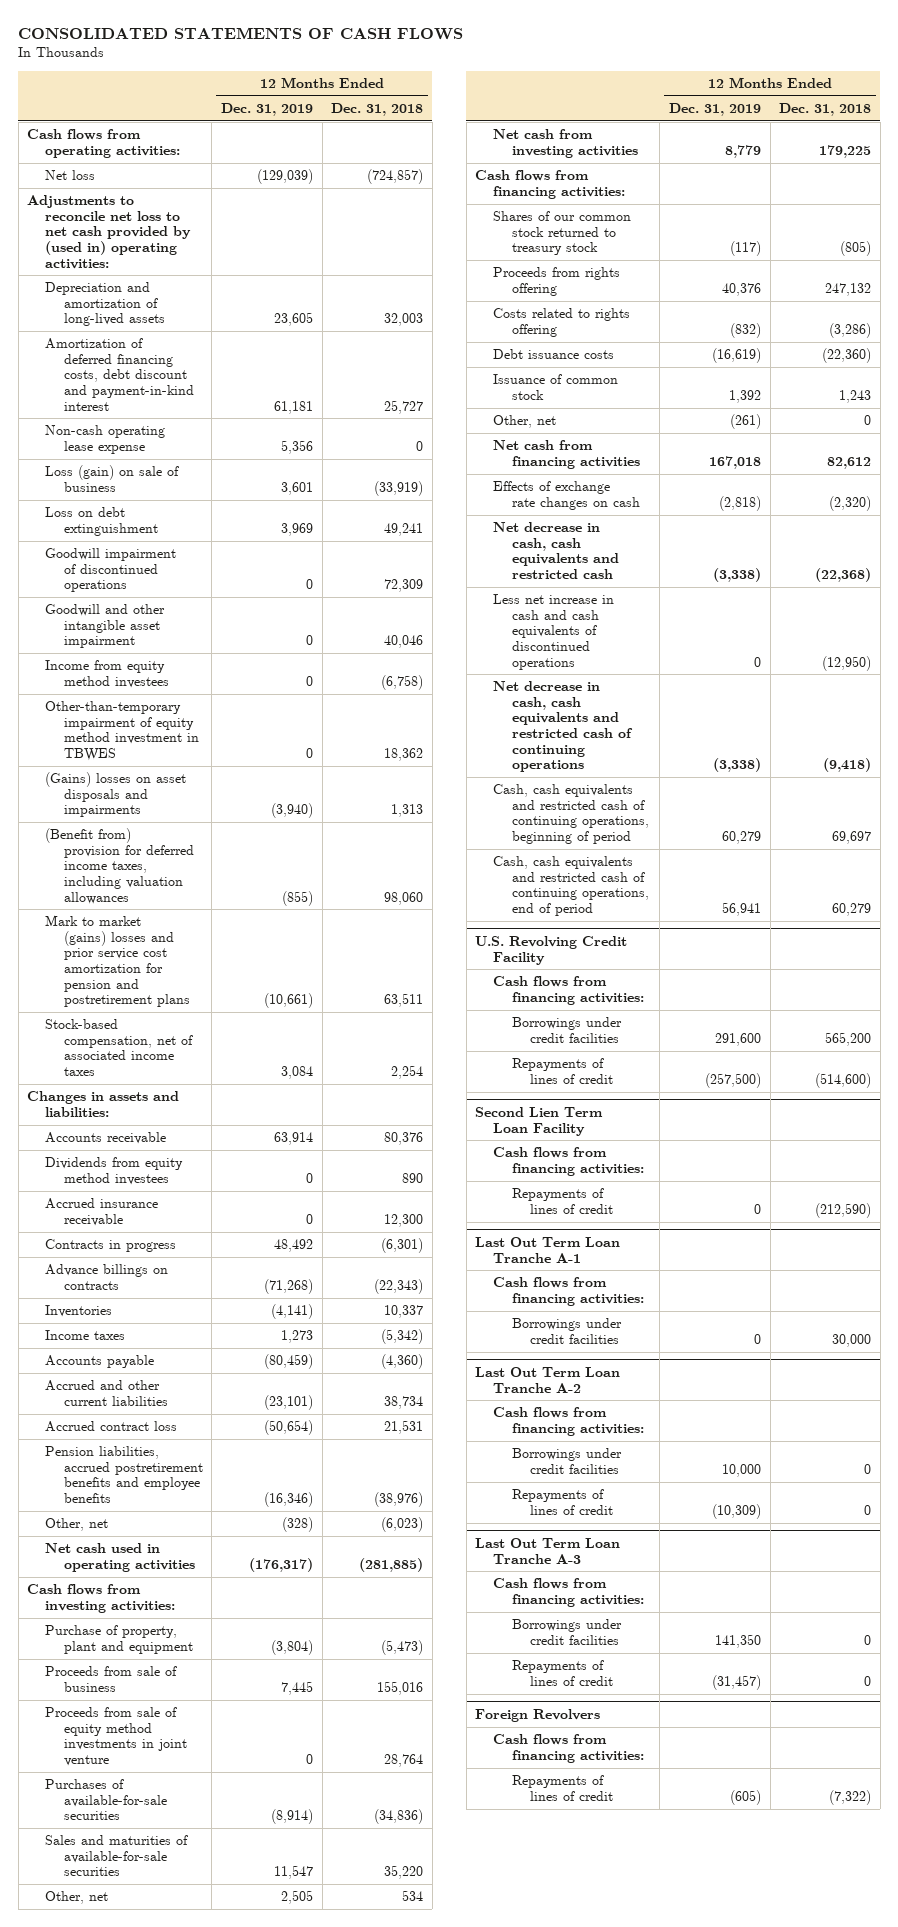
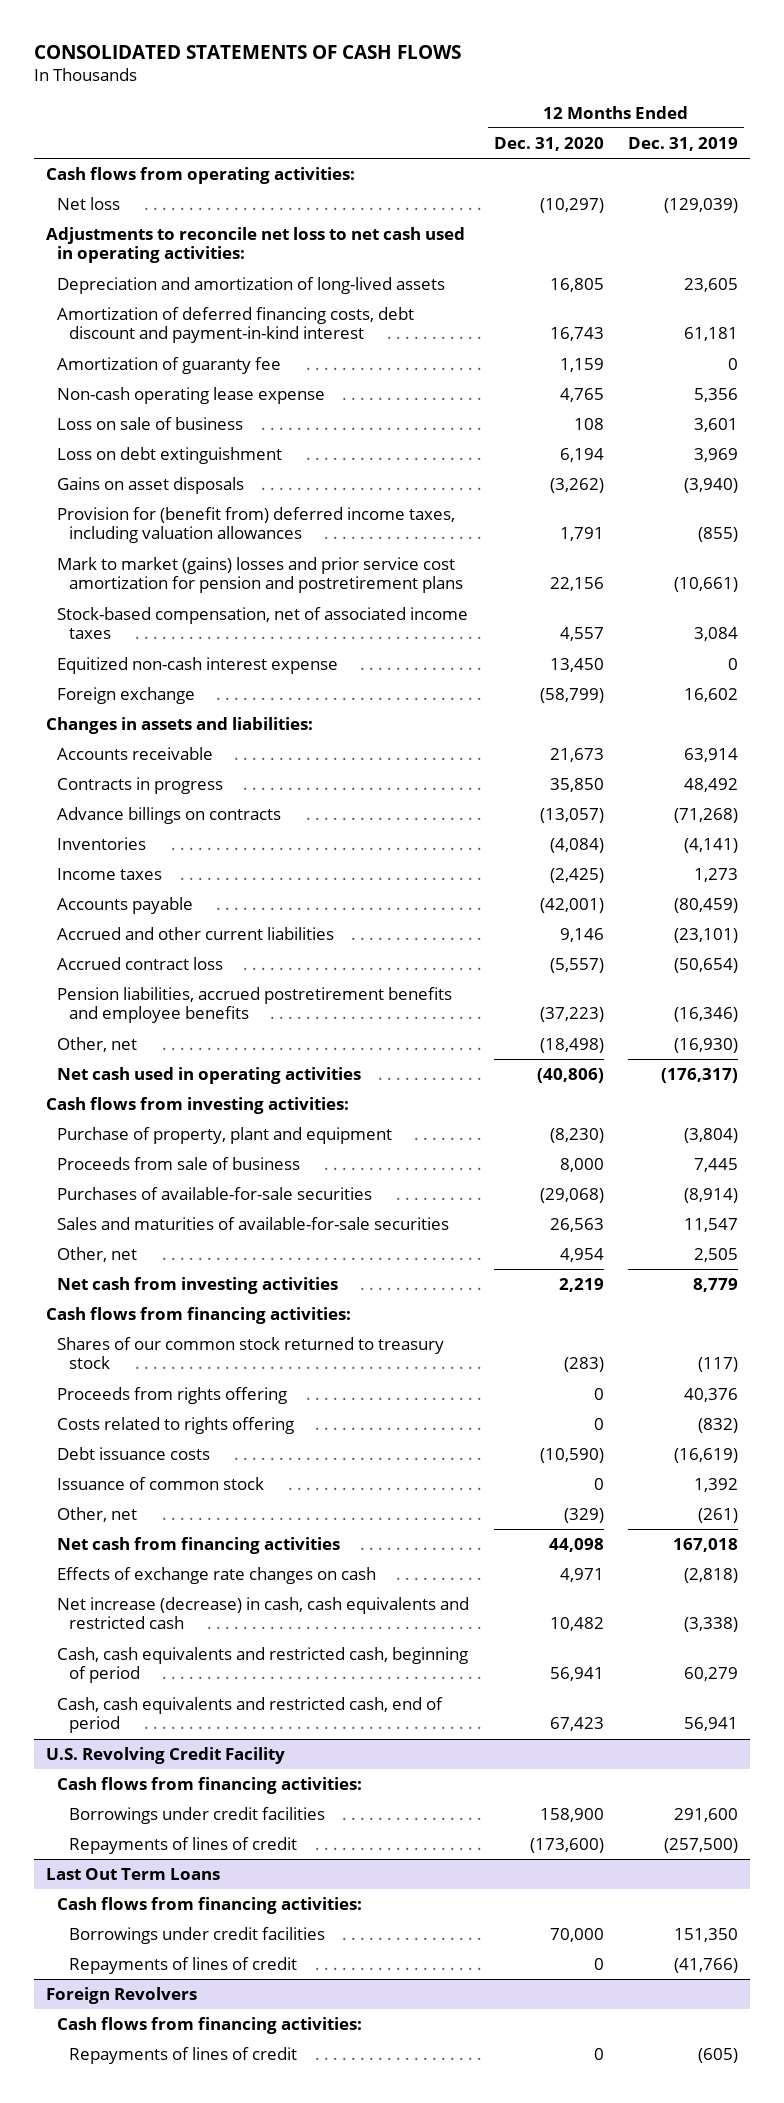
- | 12 Months Ended Dec. 31, 2019 | 12 Months Ended Dec. 31, 2018
+ | 12 Months Ended Dec. 31, 2020 | 12 Months Ended Dec. 31, 2019
- Adjustments to reconcile net loss to net cash provided by (used in) operating activities:
+ Adjustments to reconcile net loss to net cash used in operating activities:
+ Amortization of guaranty fee | 1,159 | 0
- Loss (gain) on sale of business | 3,601 | (33,919)
+ Loss on sale of business | 108 | 3,601
- Goodwill impairment of discontinued operations | 0 | 72,309
- Goodwill and other intangible asset impairment | 0 | 40,046
- Income from equity method investees | 0 | (6,758)
- Other-than-temporary impairment of equity method investment in TBWES | 0 | 18,362
- (Gains) losses on asset disposals and impairments | (3,940) | 1,313
- (Benefit from) provision for deferred income taxes, including valuation allowances | (855) | 98,060
+ Gains on asset disposals | (3,262) | (3,940)
+ Provision for (benefit from) deferred income taxes, including valuation allowances | 1,791 | (855)
+ Equitized non-cash interest expense | 13,450 | 0
+ Foreign exchange | (58,799) | 16,602
- Dividends from equity method investees | 0 | 890
- Accrued insurance receivable | 0 | 12,300
- Other, net | (328) | (6,023)
+ Other, net | (18,498) | (16,930)
- Proceeds from sale of equity method investments in joint venture | 0 | 28,764
- Net decrease in cash, cash equivalents and restricted cash | (3,338) | (22,368)
- Less net increase in cash and cash equivalents of discontinued operations | 0 | (12,950)
- Net decrease in cash, cash equivalents and restricted cash of continuing operations | (3,338) | (9,418)
- Cash, cash equivalents and restricted cash of continuing operations, beginning of period | 60,279 | 69,697
- Cash, cash equivalents and restricted cash of continuing operations, end of period | 56,941 | 60,279
+ Net increase (decrease) in cash, cash equivalents and restricted cash | 10,482 | (3,338)
+ Cash, cash equivalents and restricted cash, beginning of period | 56,941 | 60,279
+ Cash, cash equivalents and restricted cash, end of period | 67,423 | 56,941
- Second Lien Term Loan Facility
- Cash flows from financing activities:
- Repayments of lines of credit | 0 | (212,590)
- Last Out Term Loan Tranche A-1
- Cash flows from financing activities:
- Borrowings under credit facilities | 0 | 30,000
- Last Out Term Loan Tranche A-2
- Cash flows from financing activities:
- Borrowings under credit facilities | 10,000 | 0
- Repayments of lines of credit | (10,309) | 0
- Last Out Term Loan Tranche A-3
+ Last Out Term Loans
- Borrowings under credit facilities | 141,350 | 0
- Repayments of lines of credit | (31,457) | 0
+ Borrowings under credit facilities | 70,000 | 151,350
+ Repayments of lines of credit | 0 | (41,766)

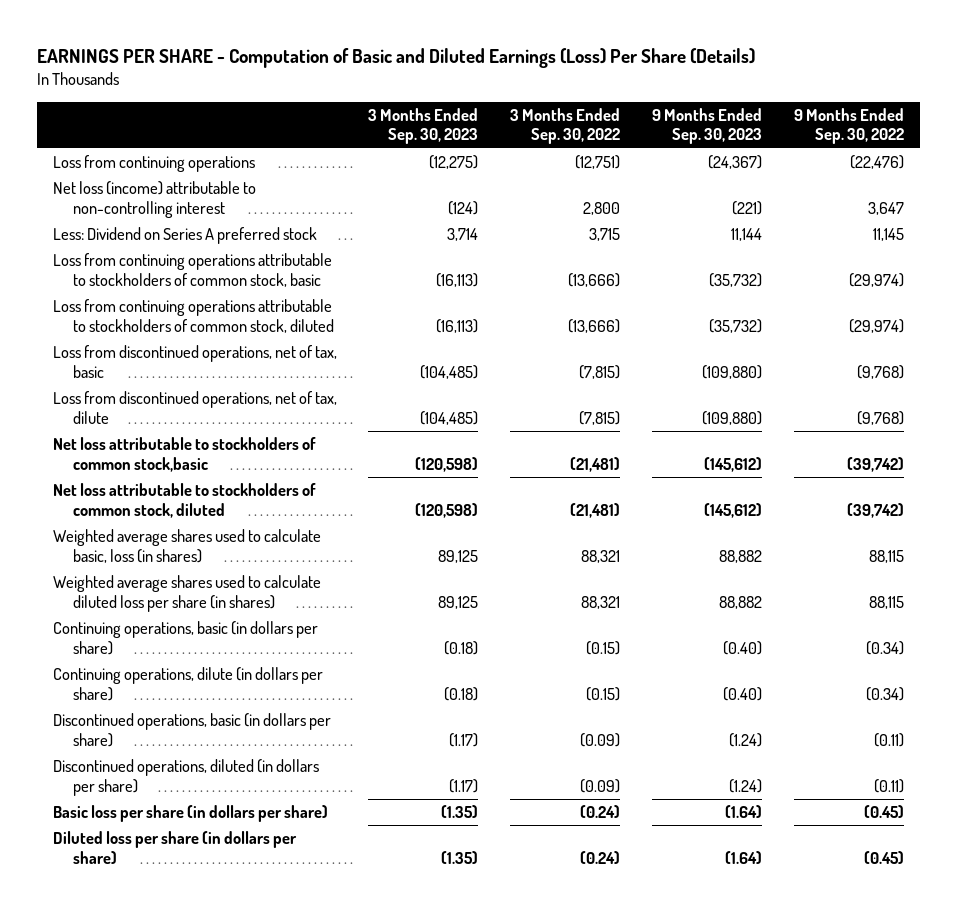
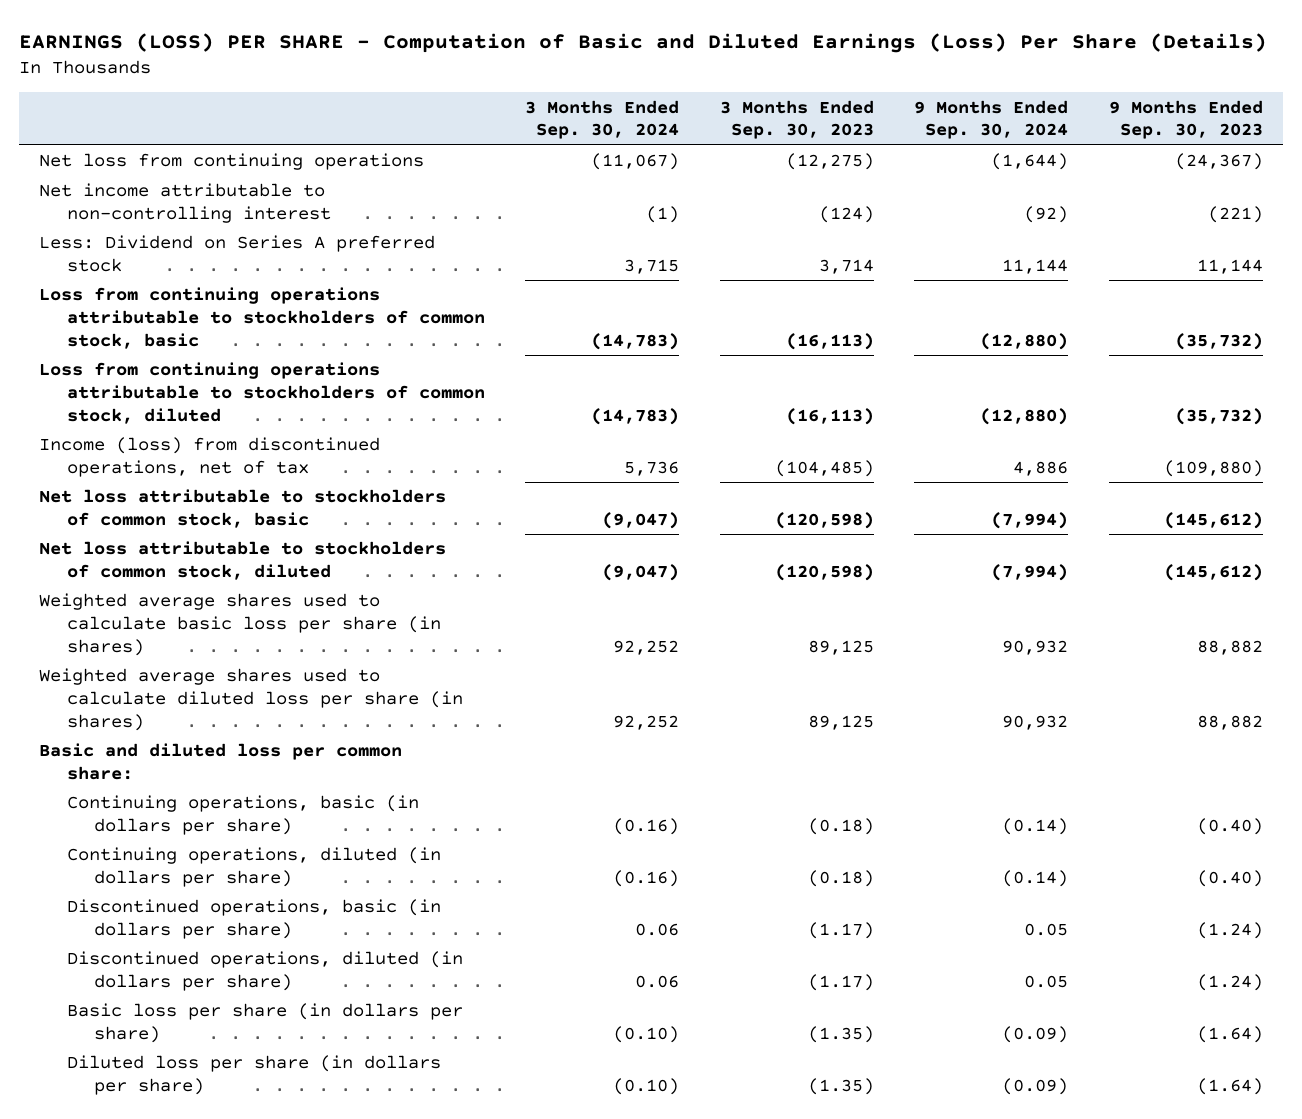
- EARNINGS PER SHARE - Computation of Basic and Diluted Earnings (Loss) Per Share (Details)
+ EARNINGS (LOSS) PER SHARE - Computation of Basic and Diluted Earnings (Loss) Per Share (Details)
- | 3 Months Ended Sep. 30, 2023 | 3 Months Ended Sep. 30, 2022 | 9 Months Ended Sep. 30, 2023 | 9 Months Ended Sep. 30, 2022
+ | 3 Months Ended Sep. 30, 2024 | 3 Months Ended Sep. 30, 2023 | 9 Months Ended Sep. 30, 2024 | 9 Months Ended Sep. 30, 2023
- Loss from continuing operations | (12,275) | (12,751) | (24,367) | (22,476)
- Net loss (income) attributable to non-controlling interest | (124) | 2,800 | (221) | 3,647
+ Net loss from continuing operations | (11,067) | (12,275) | (1,644) | (24,367)
+ Net income attributable to non-controlling interest | (1) | (124) | (92) | (221)
- Loss from discontinued operations, net of tax, basic | (104,485) | (7,815) | (109,880) | (9,768)
- Loss from discontinued operations, net of tax, dilute | (104,485) | (7,815) | (109,880) | (9,768)
- Net loss attributable to stockholders of common stock,basic | (120,598) | (21,481) | (145,612) | (39,742)
+ Income (loss) from discontinued operations, net of tax | 5,736 | (104,485) | 4,886 | (109,880)
+ Net loss attributable to stockholders of common stock, basic | (9,047) | (120,598) | (7,994) | (145,612)
- Weighted average shares used to calculate basic, loss (in shares) | 89,125 | 88,321 | 88,882 | 88,115
+ Weighted average shares used to calculate basic loss per share (in shares) | 92,252 | 89,125 | 90,932 | 88,882
+ Basic and diluted loss per common share:
- Continuing operations, dilute (in dollars per share) | (0.18) | (0.15) | (0.40) | (0.34)
+ Continuing operations, diluted (in dollars per share) | (0.16) | (0.18) | (0.14) | (0.40)

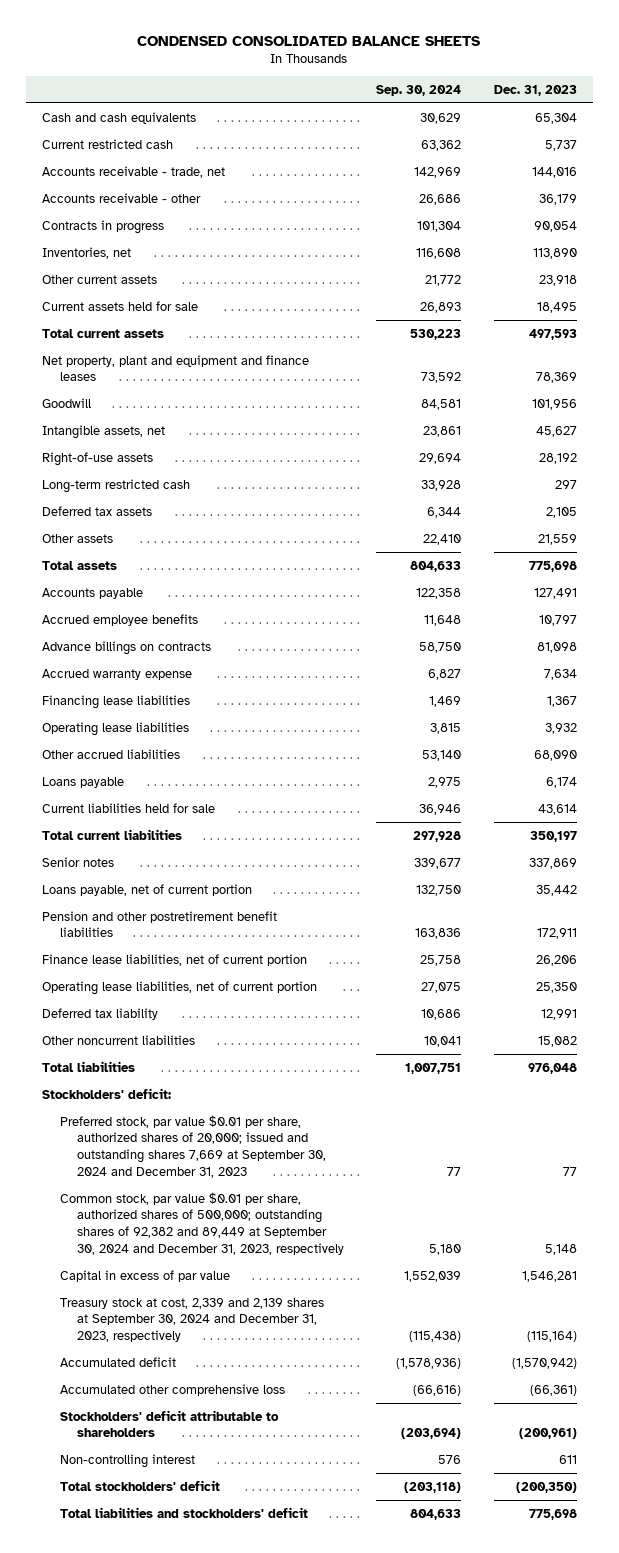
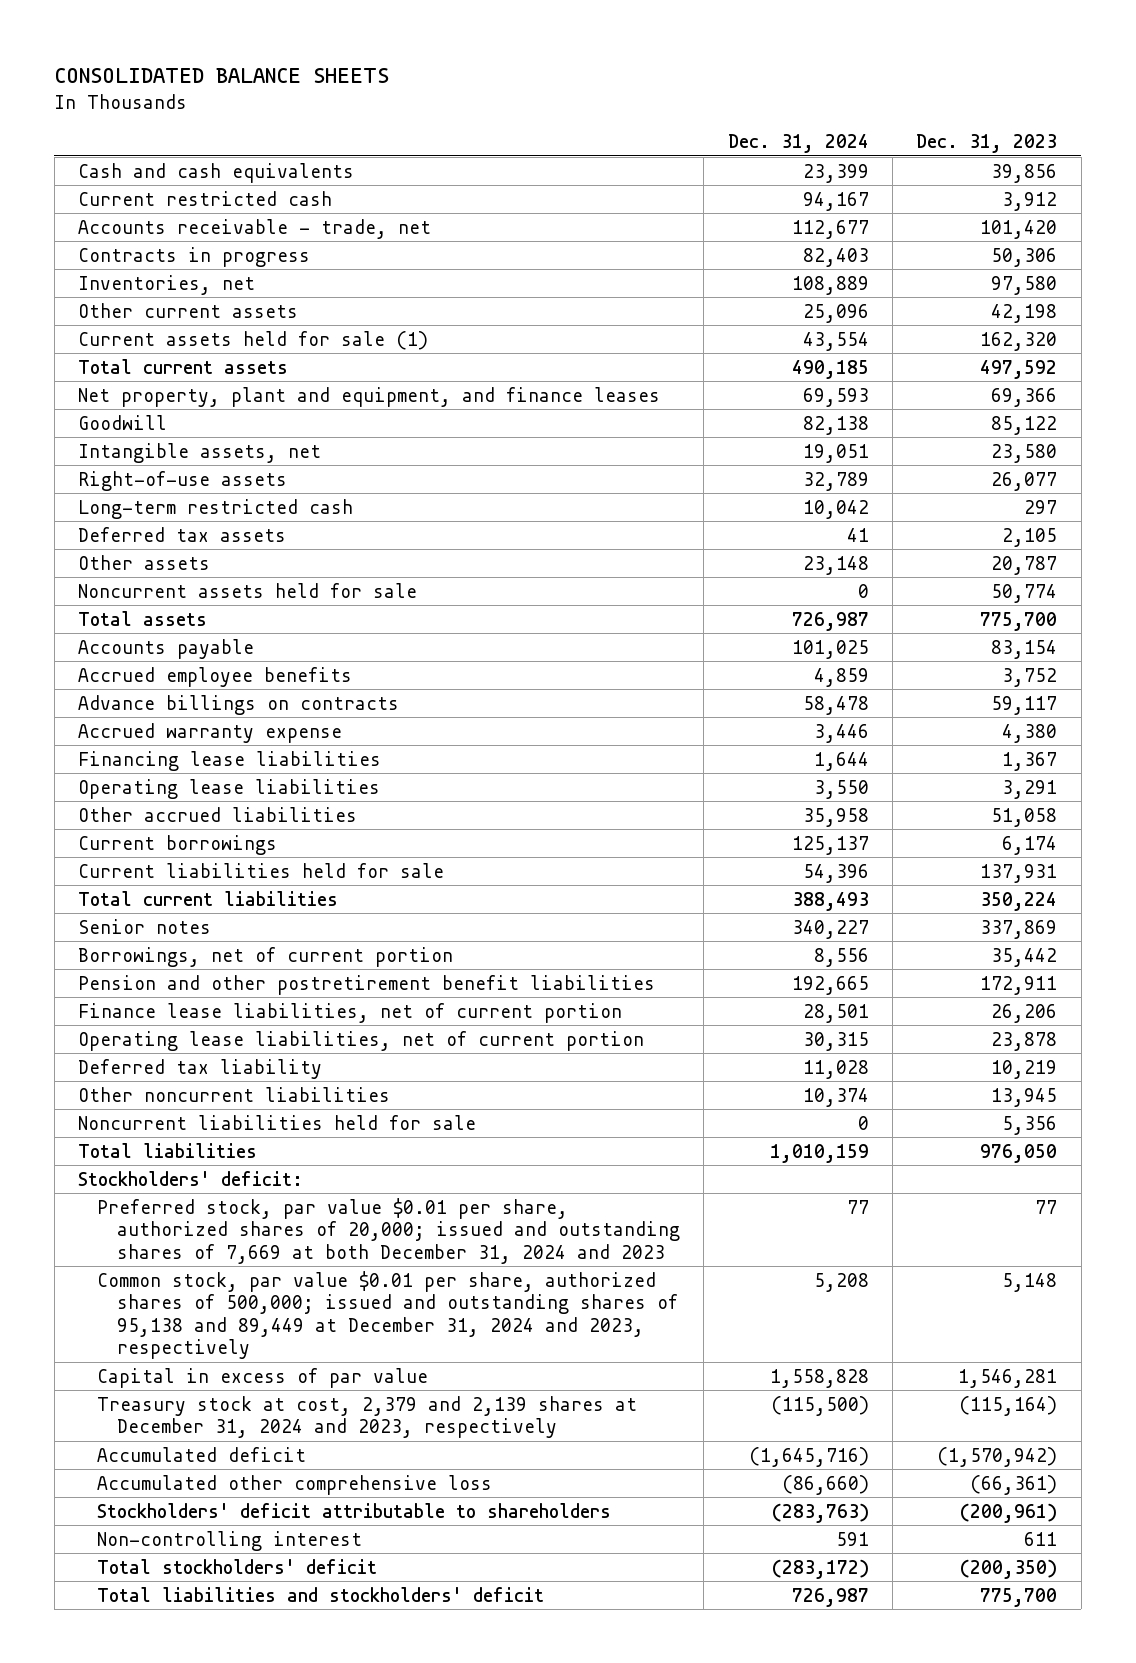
- CONDENSED CONSOLIDATED BALANCE SHEETS
+ CONSOLIDATED BALANCE SHEETS
- | Sep. 30, 2024 | Dec. 31, 2023
+ | Dec. 31, 2024 | Dec. 31, 2023
- Cash and cash equivalents | 30,629 | 65,304
- Current restricted cash | 63,362 | 5,737
- Accounts receivable - trade, net | 142,969 | 144,016
- Accounts receivable - other | 26,686 | 36,179
- Contracts in progress | 101,304 | 90,054
- Inventories, net | 116,608 | 113,890
- Other current assets | 21,772 | 23,918
- Current assets held for sale | 26,893 | 18,495
- Total current assets | 530,223 | 497,593
- Net property, plant and equipment and finance leases | 73,592 | 78,369
- Goodwill | 84,581 | 101,956
- Intangible assets, net | 23,861 | 45,627
- Right-of-use assets | 29,694 | 28,192
+ Cash and cash equivalents | 23,399 | 39,856
+ Current restricted cash | 94,167 | 3,912
+ Accounts receivable - trade, net | 112,677 | 101,420
+ Contracts in progress | 82,403 | 50,306
+ Inventories, net | 108,889 | 97,580
+ Other current assets | 25,096 | 42,198
+ Current assets held for sale (1) | 43,554 | 162,320
+ Total current assets | 490,185 | 497,592
+ Net property, plant and equipment, and finance leases | 69,593 | 69,366
+ Goodwill | 82,138 | 85,122
+ Intangible assets, net | 19,051 | 23,580
+ Right-of-use assets | 32,789 | 26,077
- Other assets | 22,410 | 21,559
- Total assets | 804,633 | 775,698
- Accounts payable | 122,358 | 127,491
- Accrued employee benefits | 11,648 | 10,797
- Advance billings on contracts | 58,750 | 81,098
- Accrued warranty expense | 6,827 | 7,634
+ Other assets | 23,148 | 20,787
+ Noncurrent assets held for sale | 0 | 50,774
+ Total assets | 726,987 | 775,700
+ Accounts payable | 101,025 | 83,154
+ Accrued employee benefits | 4,859 | 3,752
+ Advance billings on contracts | 58,478 | 59,117
+ Accrued warranty expense | 3,446 | 4,380
- Operating lease liabilities | 3,815 | 3,932
- Other accrued liabilities | 53,140 | 68,090
- Loans payable | 2,975 | 6,174
- Current liabilities held for sale | 36,946 | 43,614
- Total current liabilities | 297,928 | 350,197
+ Operating lease liabilities | 3,550 | 3,291
+ Other accrued liabilities | 35,958 | 51,058
+ Current borrowings | 125,137 | 6,174
+ Current liabilities held for sale | 54,396 | 137,931
+ Total current liabilities | 388,493 | 350,224
- Loans payable, net of current portion | 132,750 | 35,442
+ Borrowings, net of current portion | 8,556 | 35,442
- Operating lease liabilities, net of current portion | 27,075 | 25,350
- Deferred tax liability | 10,686 | 12,991
- Other noncurrent liabilities | 10,041 | 15,082
- Total liabilities | 1,007,751 | 976,048
+ Operating lease liabilities, net of current portion | 30,315 | 23,878
+ Deferred tax liability | 11,028 | 10,219
+ Other noncurrent liabilities | 10,374 | 13,945
+ Noncurrent liabilities held for sale | 0 | 5,356
+ Total liabilities | 1,010,159 | 976,050
- Preferred stock, par value $0.01 per share, authorized shares of 20,000; issued and outstanding shares 7,669 at September 30, 2024 and December 31, 2023 | 77 | 77
- Common stock, par value $0.01 per share, authorized shares of 500,000; outstanding shares of 92,382 and 89,449 at September 30, 2024 and December 31, 2023, respectively | 5,180 | 5,148
+ Preferred stock, par value $0.01 per share, authorized shares of 20,000; issued and outstanding shares of 7,669 at both December 31, 2024 and 2023 | 77 | 77
+ Common stock, par value $0.01 per share, authorized shares of 500,000; issued and outstanding shares of 95,138 and 89,449 at December 31, 2024 and 2023, respectively | 5,208 | 5,148
- Treasury stock at cost, 2,339 and 2,139 shares at September 30, 2024 and December 31, 2023, respectively | (115,438) | (115,164)
+ Treasury stock at cost, 2,379 and 2,139 shares at December 31, 2024 and 2023, respectively | (115,500) | (115,164)
- Total liabilities and stockholders' deficit | 804,633 | 775,698
+ Total liabilities and stockholders' deficit | 726,987 | 775,700

